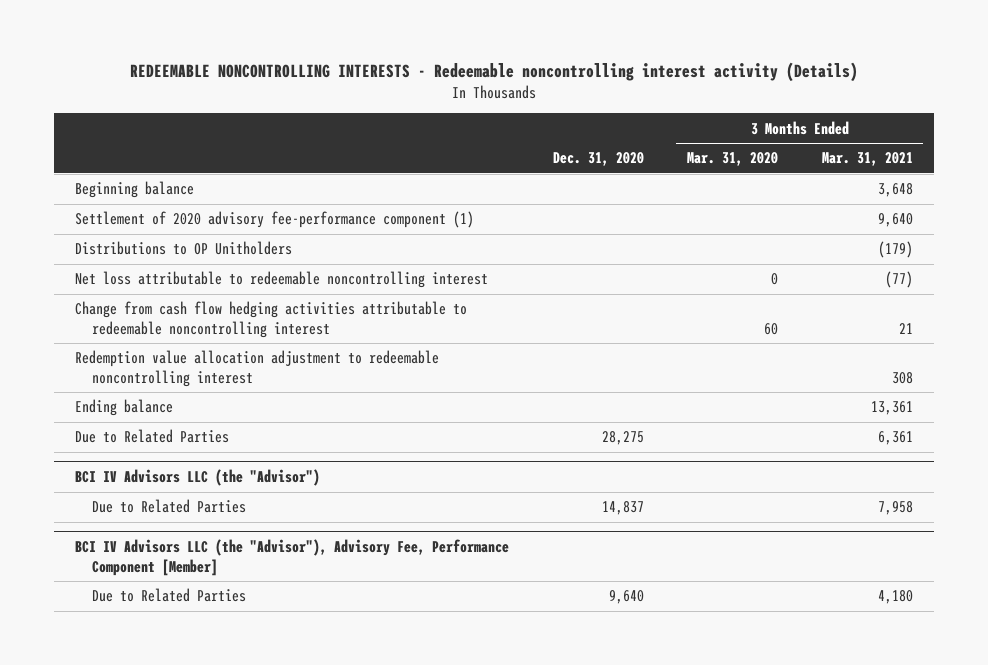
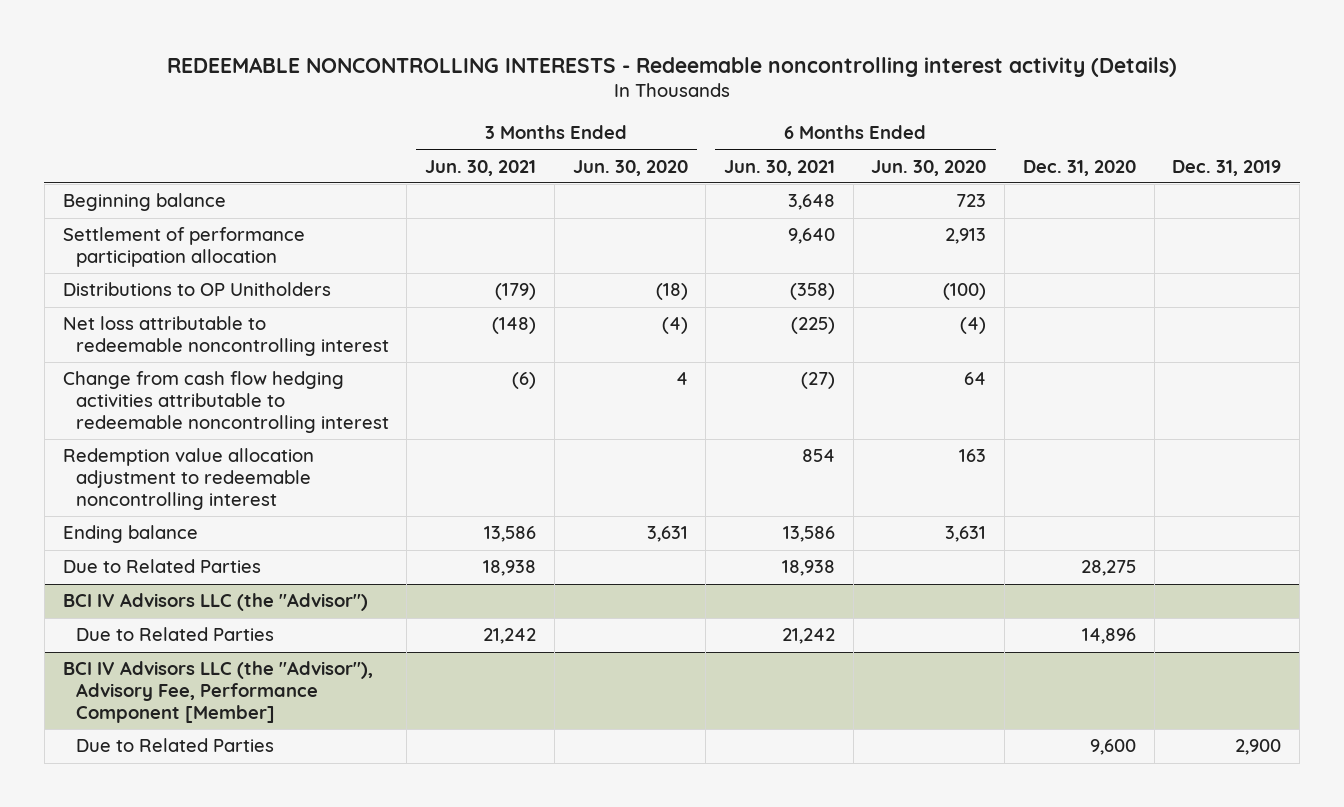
- | Dec. 31, 2020 | 3 Months Ended Mar. 31, 2020 | 3 Months Ended Mar. 31, 2021
+ | 3 Months Ended Jun. 30, 2021 | 3 Months Ended Jun. 30, 2020 | 6 Months Ended Jun. 30, 2021 | 6 Months Ended Jun. 30, 2020 | Dec. 31, 2020 | Dec. 31, 2019
- Settlement of 2020 advisory fee-performance component (1) | | | 9,640
+ Settlement of performance participation allocation | | | 9,640 | 2,913 | |
@ BCI IV Advisors LLC (the "Advisor")
- Due to Related Parties | 14,837 | | 7,958
+ Due to Related Parties | 21,242 | | 21,242 | | 14,896 |
@ BCI IV Advisors LLC (the "Advisor"), Advisory Fee, Performance Component [Member]
- Due to Related Parties | 9,640 | | 4,180
+ Due to Related Parties | | | | | 9,600 | 2,900

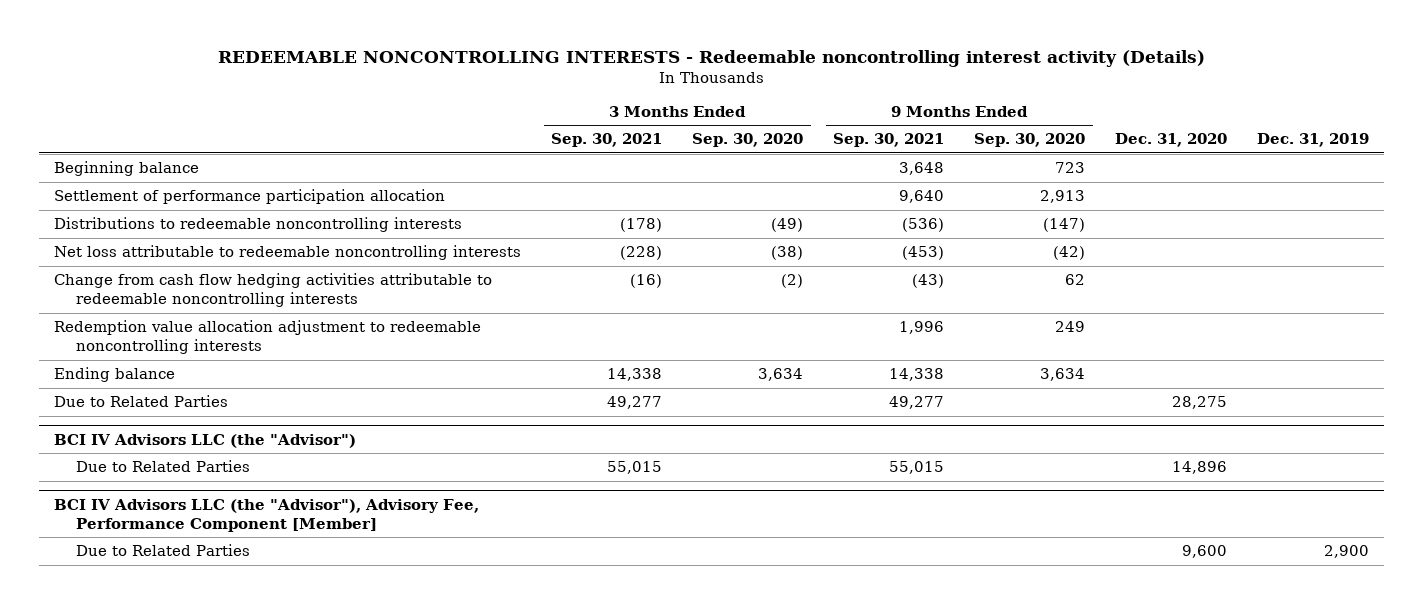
- | 3 Months Ended Jun. 30, 2021 | 3 Months Ended Jun. 30, 2020 | 6 Months Ended Jun. 30, 2021 | 6 Months Ended Jun. 30, 2020 | Dec. 31, 2020 | Dec. 31, 2019
+ | 3 Months Ended Sep. 30, 2021 | 3 Months Ended Sep. 30, 2020 | 9 Months Ended Sep. 30, 2021 | 9 Months Ended Sep. 30, 2020 | Dec. 31, 2020 | Dec. 31, 2019
- Distributions to OP Unitholders | (179) | (18) | (358) | (100) | |
- Net loss attributable to redeemable noncontrolling interest | (148) | (4) | (225) | (4) | |
- Change from cash flow hedging activities attributable to redeemable noncontrolling interest | (6) | 4 | (27) | 64 | |
- Redemption value allocation adjustment to redeemable noncontrolling interest | | | 854 | 163 | |
+ Distributions to redeemable noncontrolling interests | (178) | (49) | (536) | (147) | |
+ Net loss attributable to redeemable noncontrolling interests | (228) | (38) | (453) | (42) | |
+ Change from cash flow hedging activities attributable to redeemable noncontrolling interests | (16) | (2) | (43) | 62 | |
+ Redemption value allocation adjustment to redeemable noncontrolling interests | | | 1,996 | 249 | |

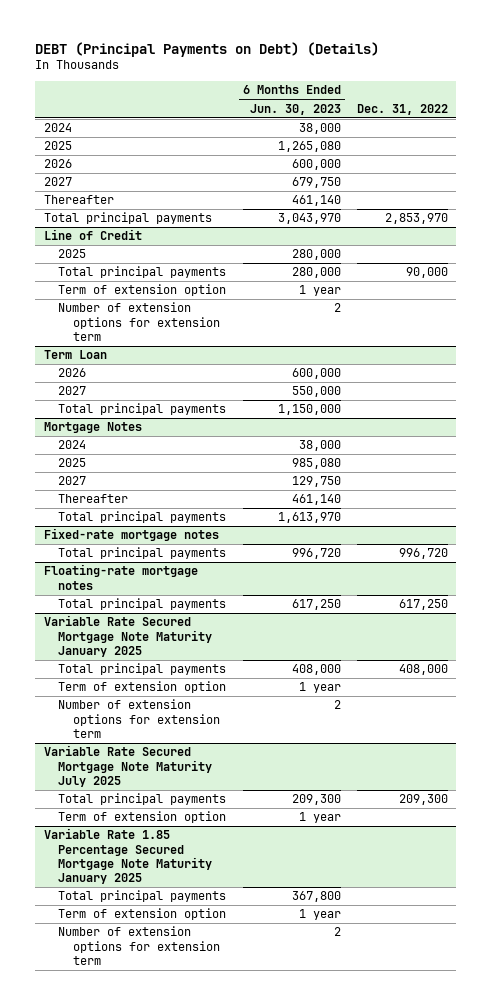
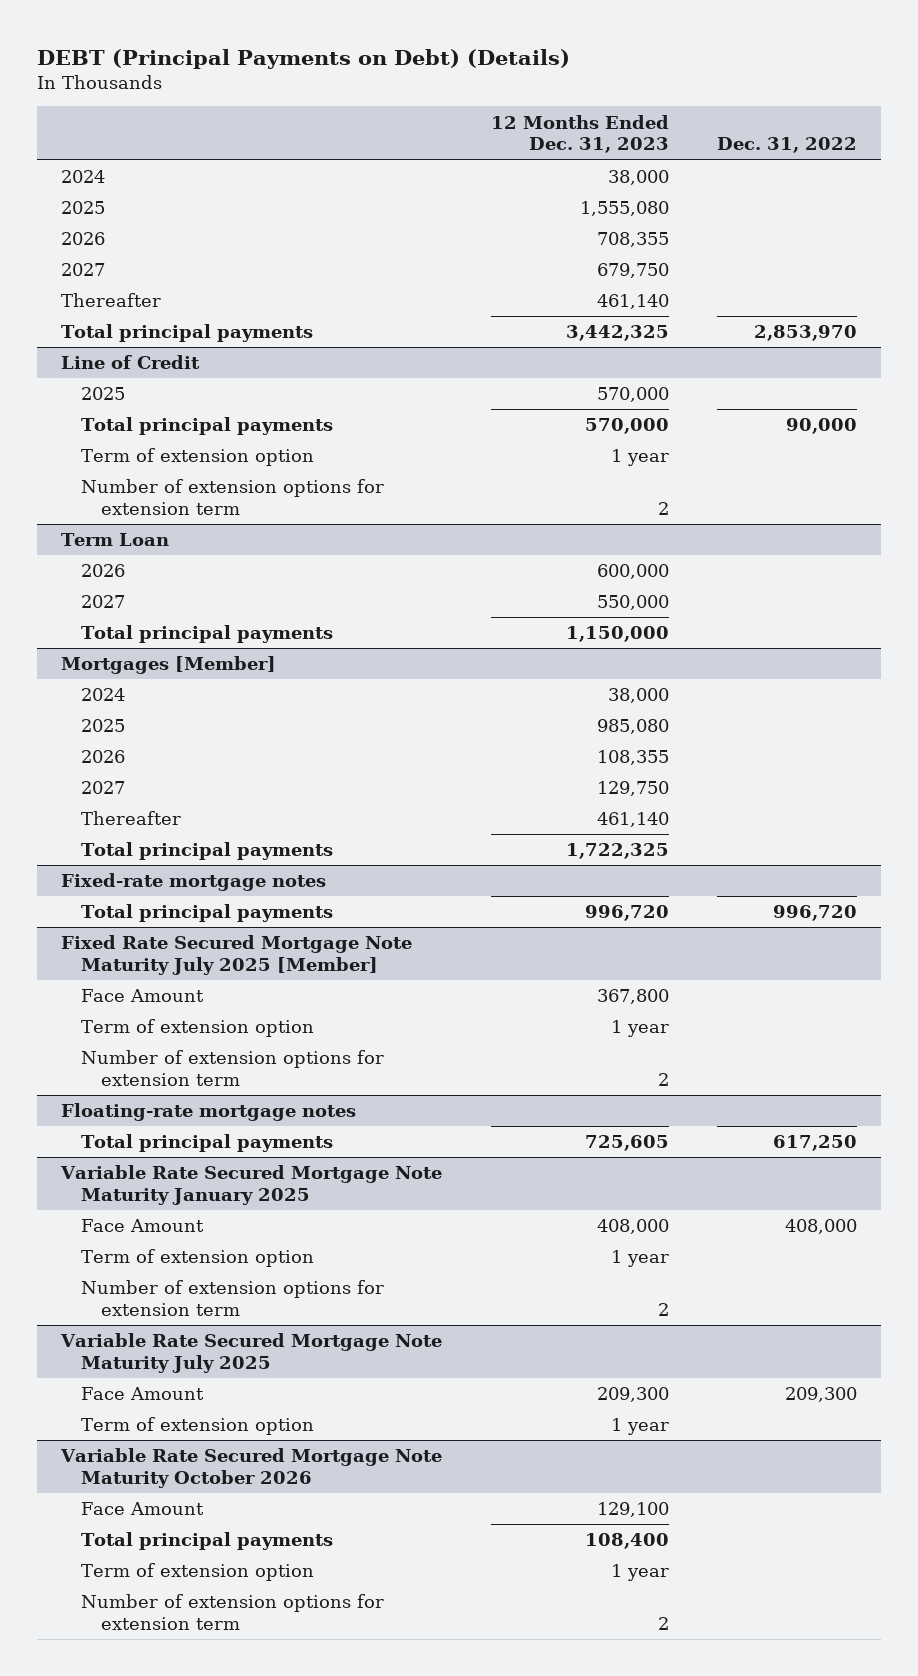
- | 6 Months Ended Jun. 30, 2023 | Dec. 31, 2022
+ | 12 Months Ended Dec. 31, 2023 | Dec. 31, 2022
- Mortgage Notes
- 2024 | 38,000 |
- 2025 | 985,080 |
- 2027 | 129,750 |
- Thereafter | 461,140 |
- Total principal payments | 1,613,970 |
+ Mortgages [Member]
+ 2024 | 38,000 |
+ 2025 | 985,080 |
+ 2026 | 108,355 |
+ 2027 | 129,750 |
+ Thereafter | 461,140 |
+ Total principal payments | 1,722,325 |
+ Fixed Rate Secured Mortgage Note Maturity July 2025 [Member]
+ Face Amount | 367,800 |
+ Term of extension option | 1 year |
+ Number of extension options for extension term | 2 |
@ Variable Rate Secured Mortgage Note Maturity January 2025
- Total principal payments | 408,000 | 408,000
+ Face Amount | 408,000 | 408,000
@ Variable Rate Secured Mortgage Note Maturity July 2025
- Total principal payments | 209,300 | 209,300
+ Face Amount | 209,300 | 209,300
- Variable Rate 1.85 Percentage Secured Mortgage Note Maturity January 2025
- Total principal payments | 367,800 |
- Term of extension option | 1 year |
- Number of extension options for extension term | 2 |
+ Variable Rate Secured Mortgage Note Maturity October 2026
+ Face Amount | 129,100 |
+ Total principal payments | 108,400 |
+ Term of extension option | 1 year |
+ Number of extension options for extension term | 2 |

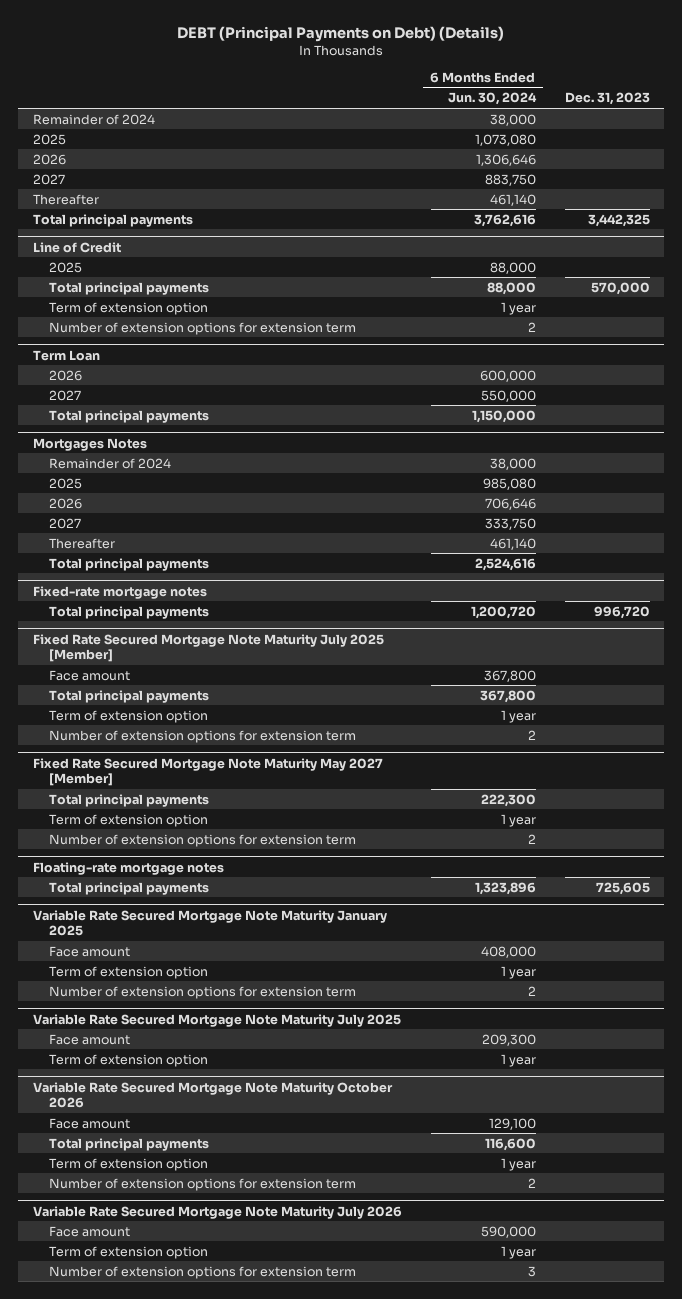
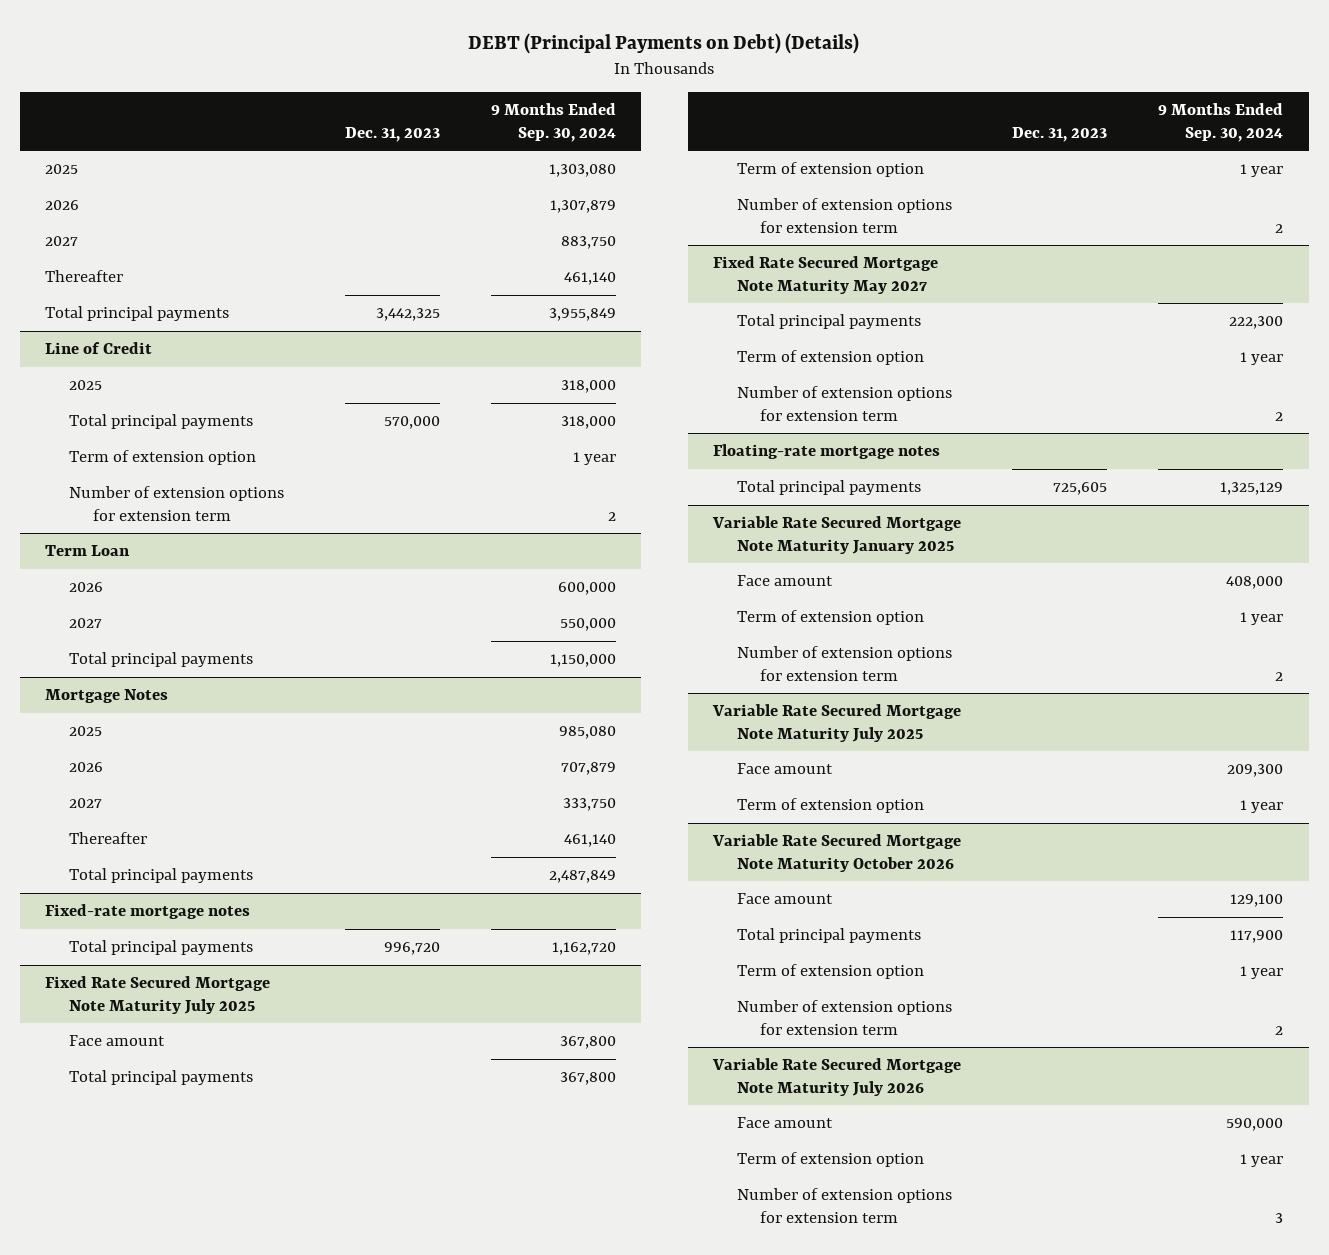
- | 6 Months Ended Jun. 30, 2024 | Dec. 31, 2023
+ | Dec. 31, 2023 | 9 Months Ended Sep. 30, 2024
- Remainder of 2024 | 38,000 |
- Mortgages Notes
- Remainder of 2024 | 38,000 |
+ Mortgage Notes
- Fixed Rate Secured Mortgage Note Maturity July 2025 [Member]
+ Fixed Rate Secured Mortgage Note Maturity July 2025
- Fixed Rate Secured Mortgage Note Maturity May 2027 [Member]
+ Fixed Rate Secured Mortgage Note Maturity May 2027

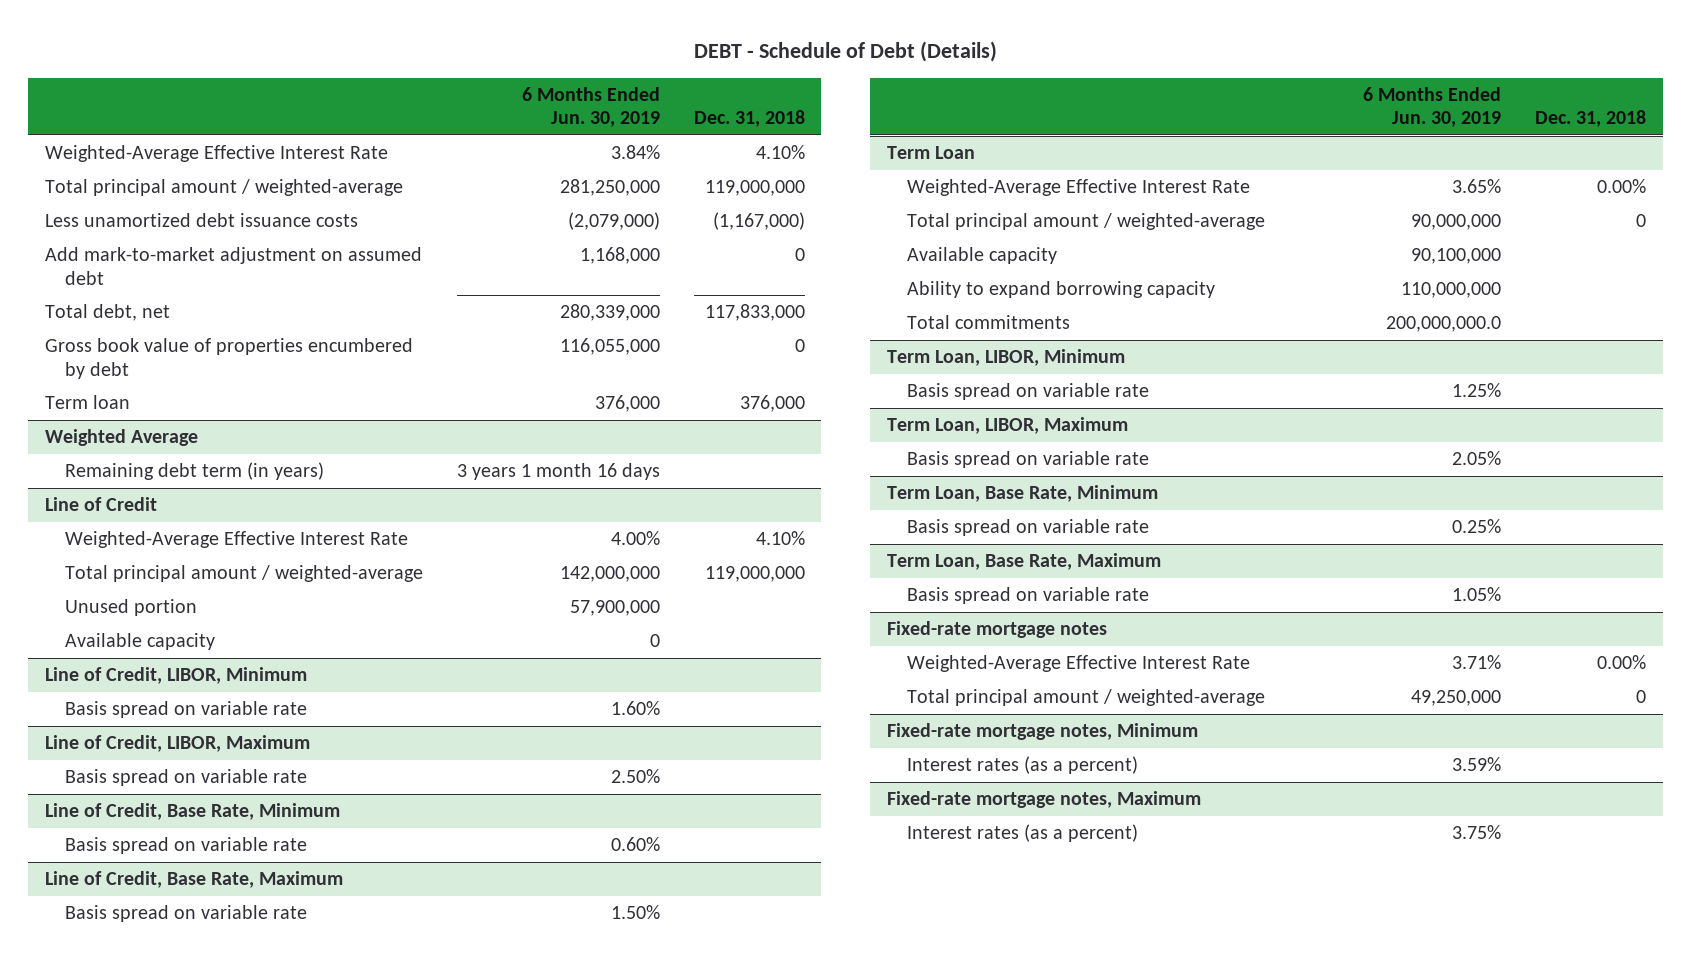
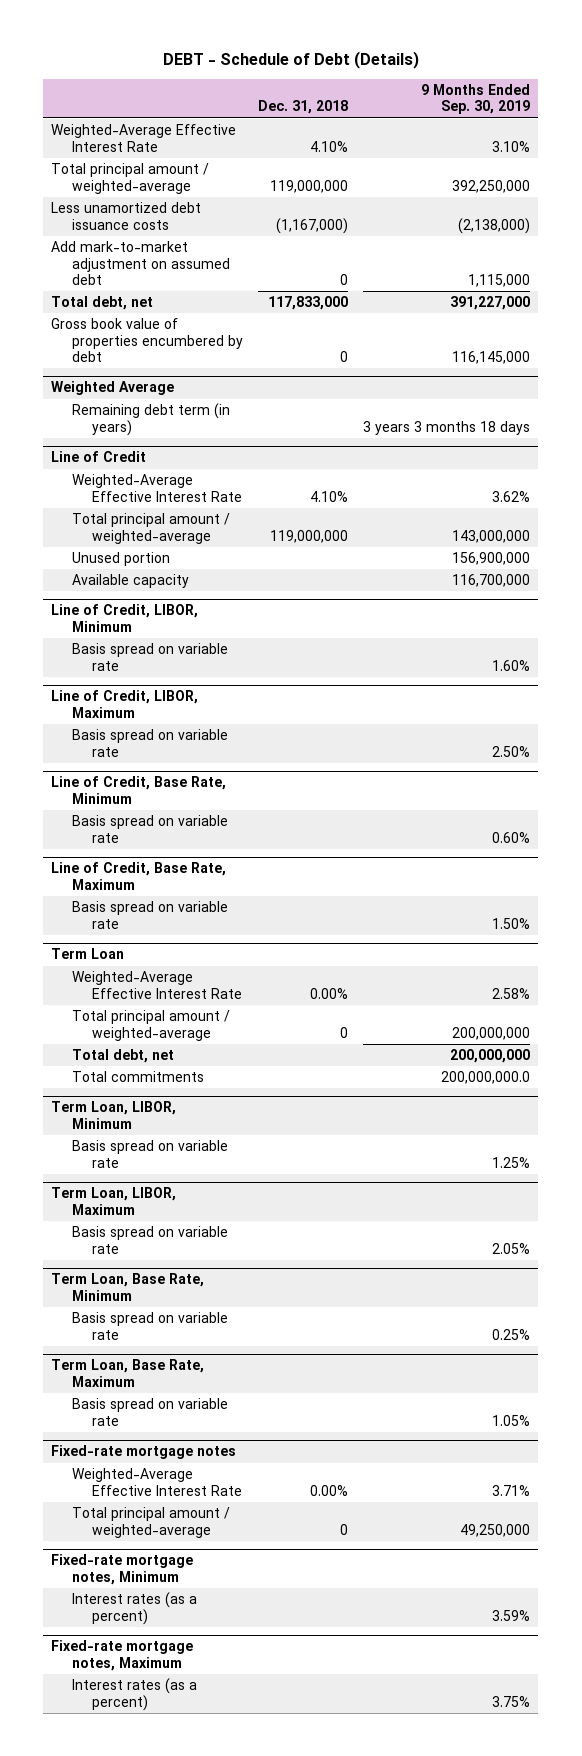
- | 6 Months Ended Jun. 30, 2019 | Dec. 31, 2018
+ | Dec. 31, 2018 | 9 Months Ended Sep. 30, 2019
- Term loan | 376,000 | 376,000
@ Term Loan
- Available capacity | 90,100,000 |
- Ability to expand borrowing capacity | 110,000,000 |
+ Total debt, net | | 200,000,000

